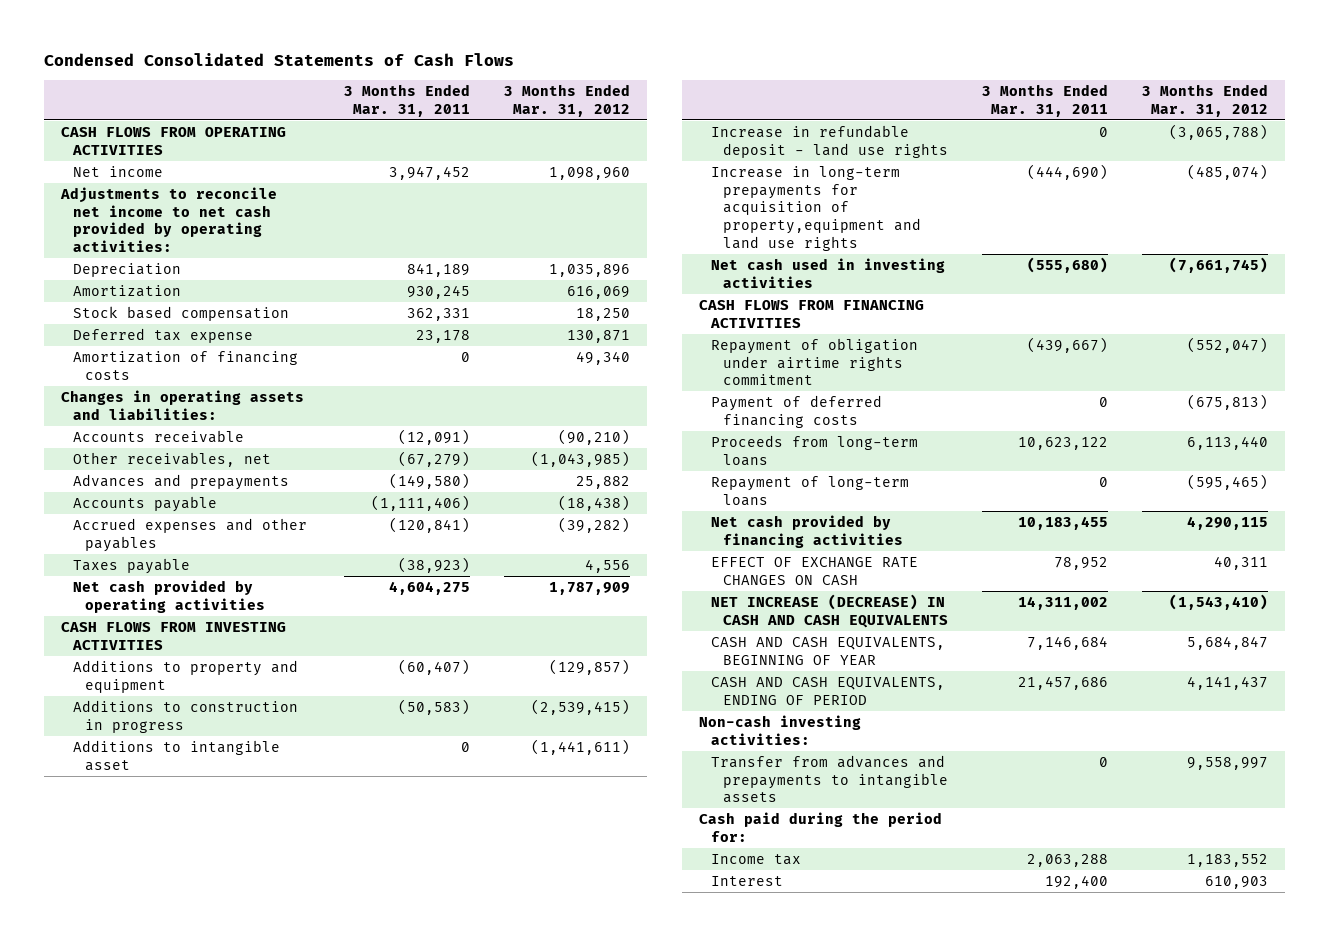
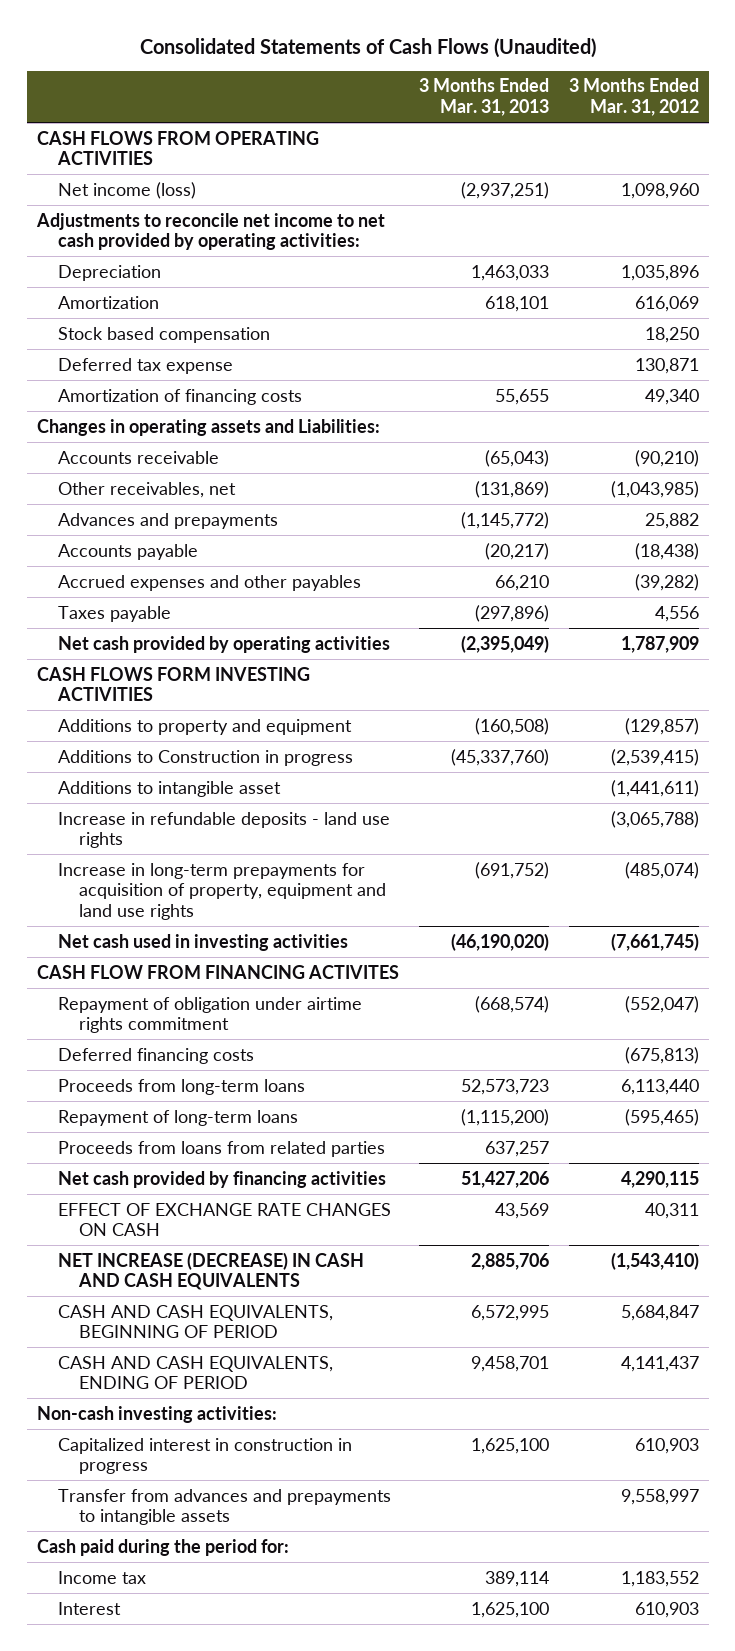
- Condensed Consolidated Statements of Cash Flows
+ Consolidated Statements of Cash Flows (Unaudited)
- | 3 Months Ended Mar. 31, 2011 | 3 Months Ended Mar. 31, 2012
+ | 3 Months Ended Mar. 31, 2013 | 3 Months Ended Mar. 31, 2012
- Net income | 3,947,452 | 1,098,960
+ Net income (loss) | (2,937,251) | 1,098,960
- Changes in operating assets and liabilities:
+ Changes in operating assets and Liabilities:
- CASH FLOWS FROM INVESTING ACTIVITIES
+ CASH FLOWS FORM INVESTING ACTIVITIES
- Additions to construction in progress | (50,583) | (2,539,415)
+ Additions to Construction in progress | (45,337,760) | (2,539,415)
- Increase in refundable deposit - land use rights | 0 | (3,065,788)
- Increase in long-term prepayments for acquisition of property,equipment and land use rights | (444,690) | (485,074)
+ Increase in refundable deposits - land use rights | | (3,065,788)
+ Increase in long-term prepayments for acquisition of property, equipment and land use rights | (691,752) | (485,074)
- CASH FLOWS FROM FINANCING ACTIVITIES
+ CASH FLOW FROM FINANCING ACTIVITES
- Payment of deferred financing costs | 0 | (675,813)
+ Deferred financing costs | | (675,813)
+ Proceeds from loans from related parties | 637,257 |
- CASH AND CASH EQUIVALENTS, BEGINNING OF YEAR | 7,146,684 | 5,684,847
+ CASH AND CASH EQUIVALENTS, BEGINNING OF PERIOD | 6,572,995 | 5,684,847
+ Capitalized interest in construction in progress | 1,625,100 | 610,903

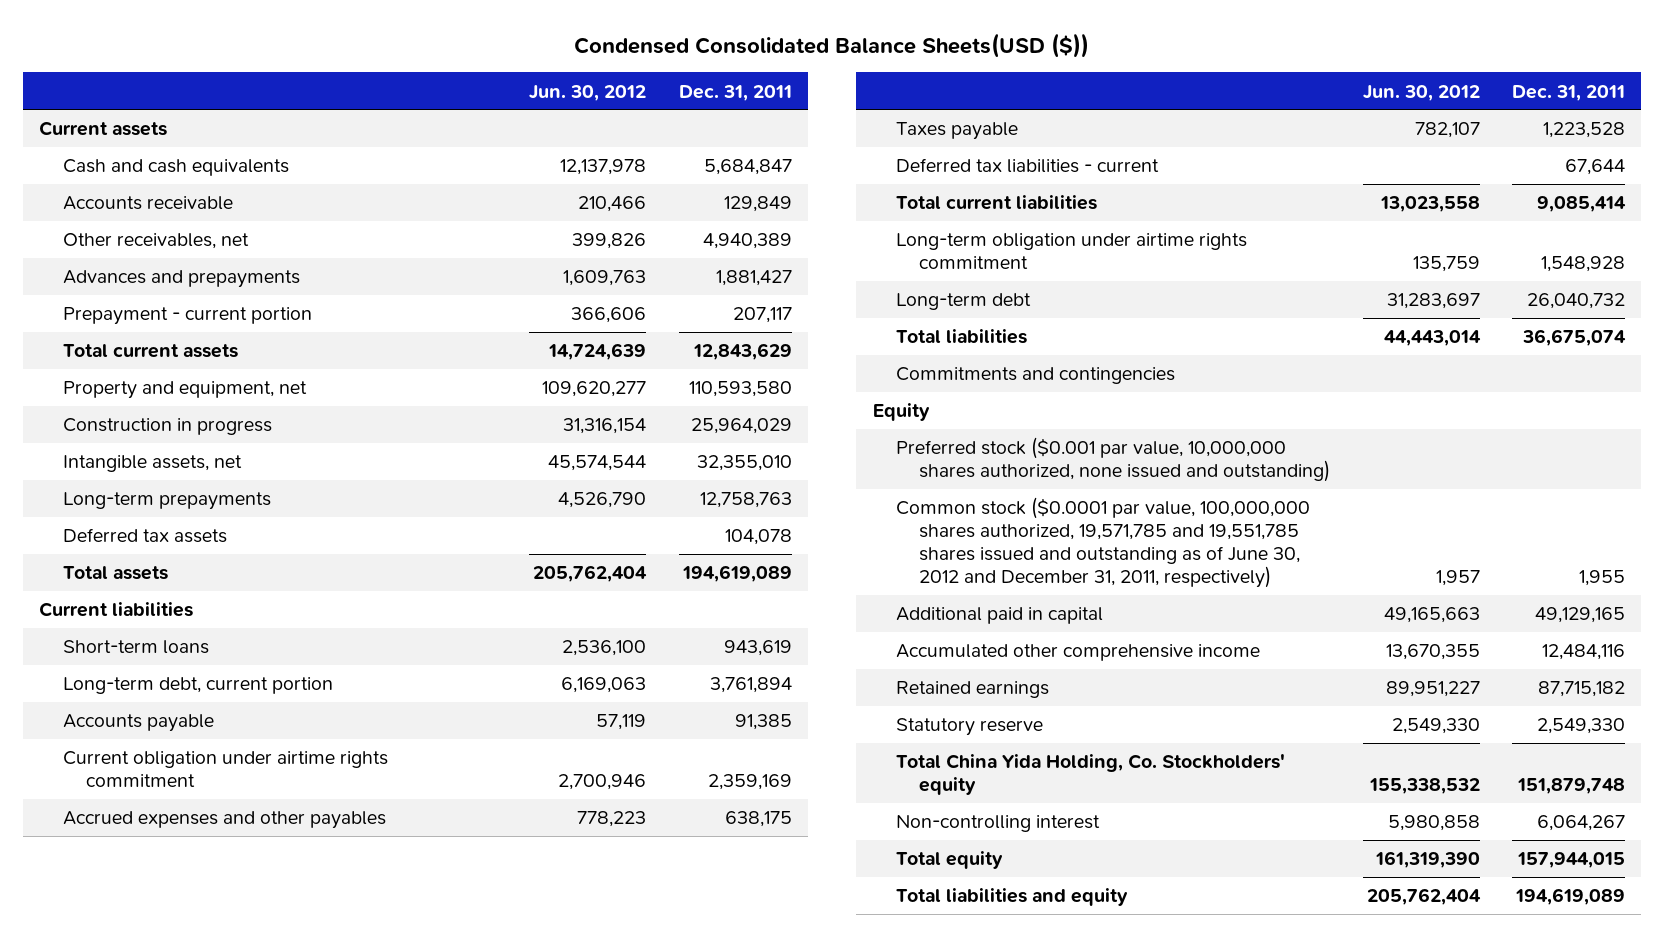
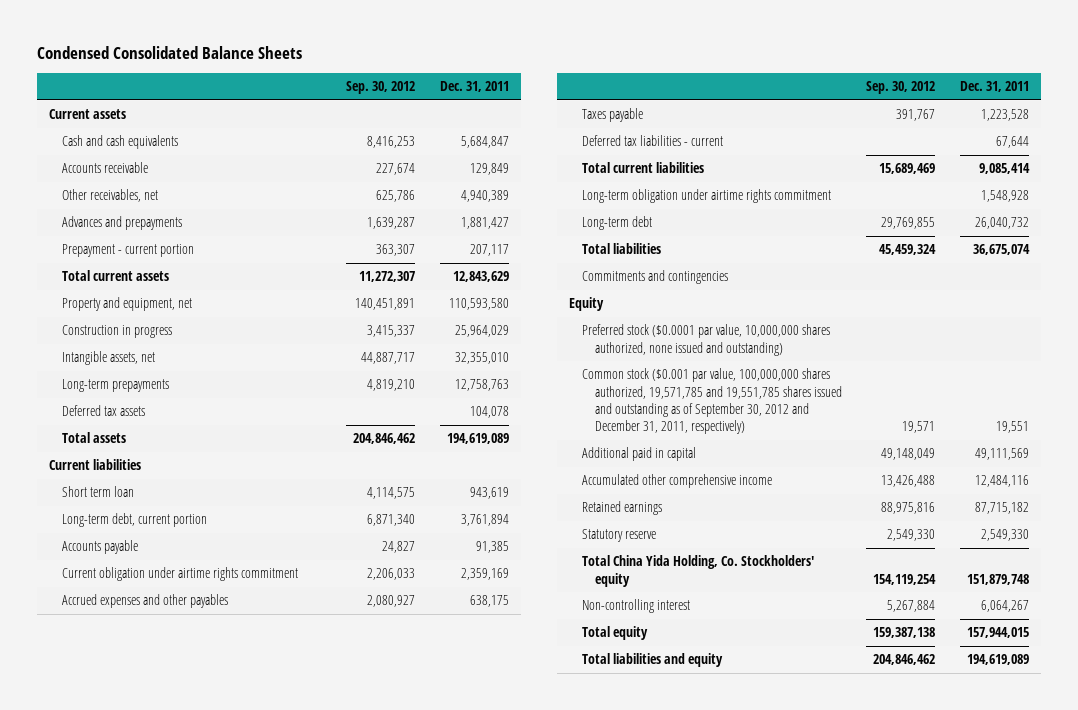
- Condensed Consolidated Balance Sheets(USD ($))
+ Condensed Consolidated Balance Sheets
- | Jun. 30, 2012 | Dec. 31, 2011
+ | Sep. 30, 2012 | Dec. 31, 2011
- Short-term loans | 2,536,100 | 943,619
+ Short term loan | 4,114,575 | 943,619
- Preferred stock ($0.001 par value, 10,000,000 shares authorized, none issued and outstanding)
- Common stock ($0.0001 par value, 100,000,000 shares authorized, 19,571,785 and 19,551,785 shares issued and outstanding as of June 30, 2012 and December 31, 2011, respectively) | 1,957 | 1,955
- Additional paid in capital | 49,165,663 | 49,129,165
+ Preferred stock ($0.0001 par value, 10,000,000 shares authorized, none issued and outstanding)
+ Common stock ($0.001 par value, 100,000,000 shares authorized, 19,571,785 and 19,551,785 shares issued and outstanding as of September 30, 2012 and December 31, 2011, respectively) | 19,571 | 19,551
+ Additional paid in capital | 49,148,049 | 49,111,569

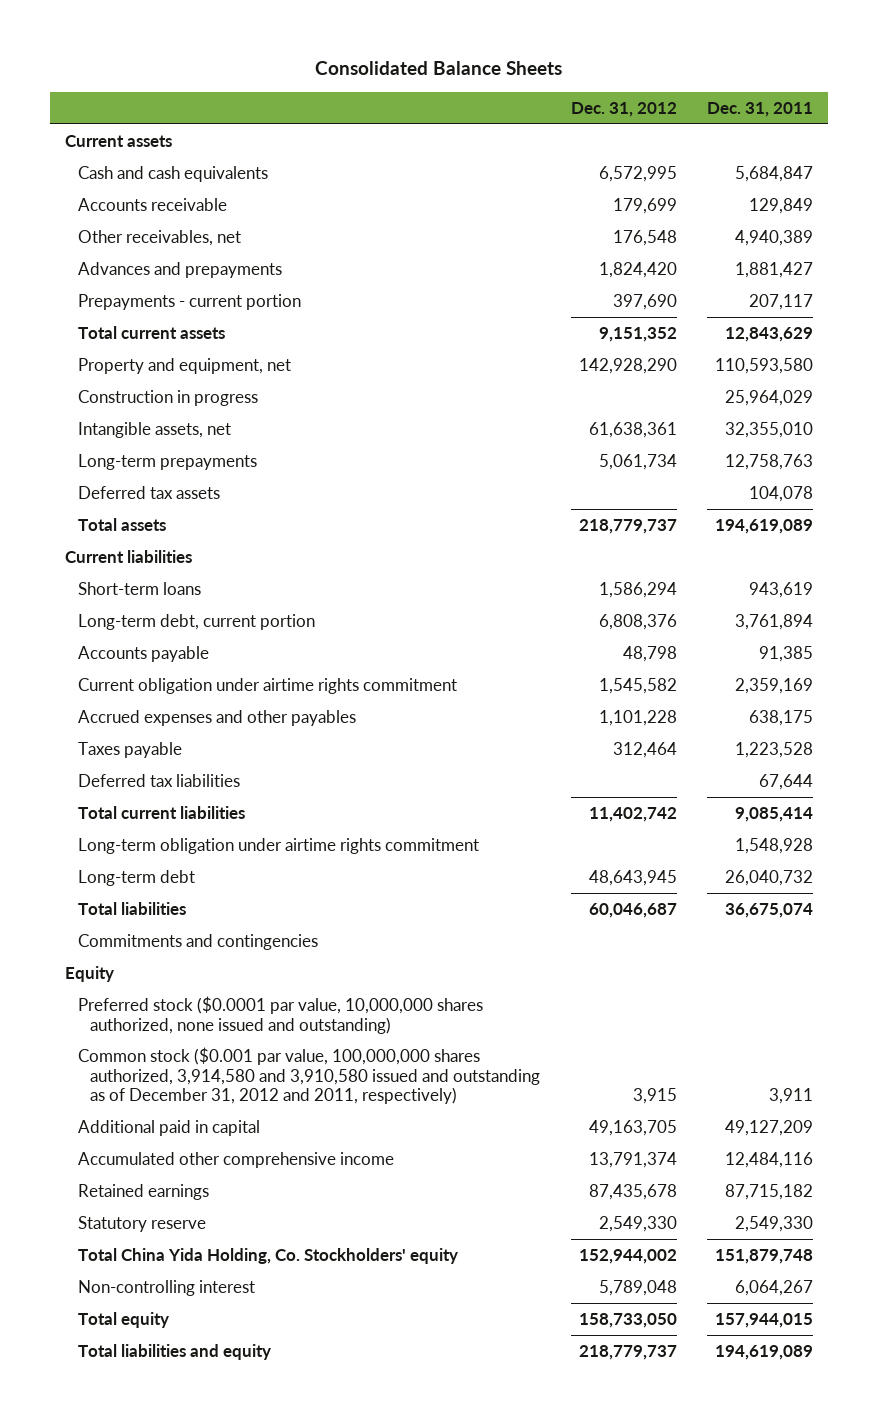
- Condensed Consolidated Balance Sheets
+ Consolidated Balance Sheets
- | Sep. 30, 2012 | Dec. 31, 2011
+ | Dec. 31, 2012 | Dec. 31, 2011
- Prepayment - current portion | 363,307 | 207,117
+ Prepayments - current portion | 397,690 | 207,117
- Short term loan | 4,114,575 | 943,619
+ Short-term loans | 1,586,294 | 943,619
- Deferred tax liabilities - current | | 67,644
+ Deferred tax liabilities | | 67,644
- Common stock ($0.001 par value, 100,000,000 shares authorized, 19,571,785 and 19,551,785 shares issued and outstanding as of September 30, 2012 and December 31, 2011, respectively) | 19,571 | 19,551
- Additional paid in capital | 49,148,049 | 49,111,569
+ Common stock ($0.001 par value, 100,000,000 shares authorized, 3,914,580 and 3,910,580 issued and outstanding as of December 31, 2012 and 2011, respectively) | 3,915 | 3,911
+ Additional paid in capital | 49,163,705 | 49,127,209

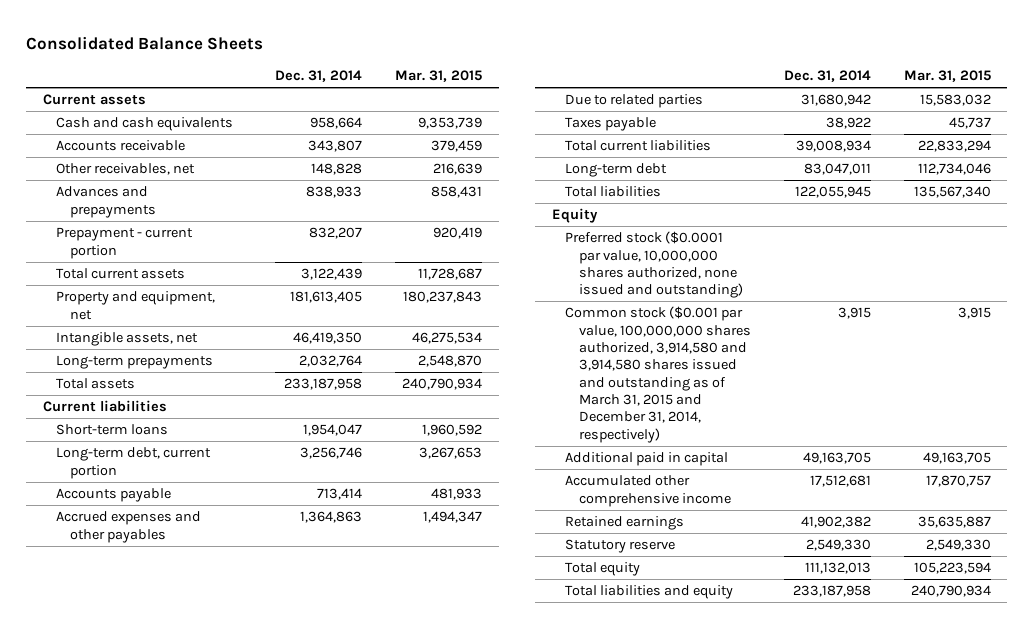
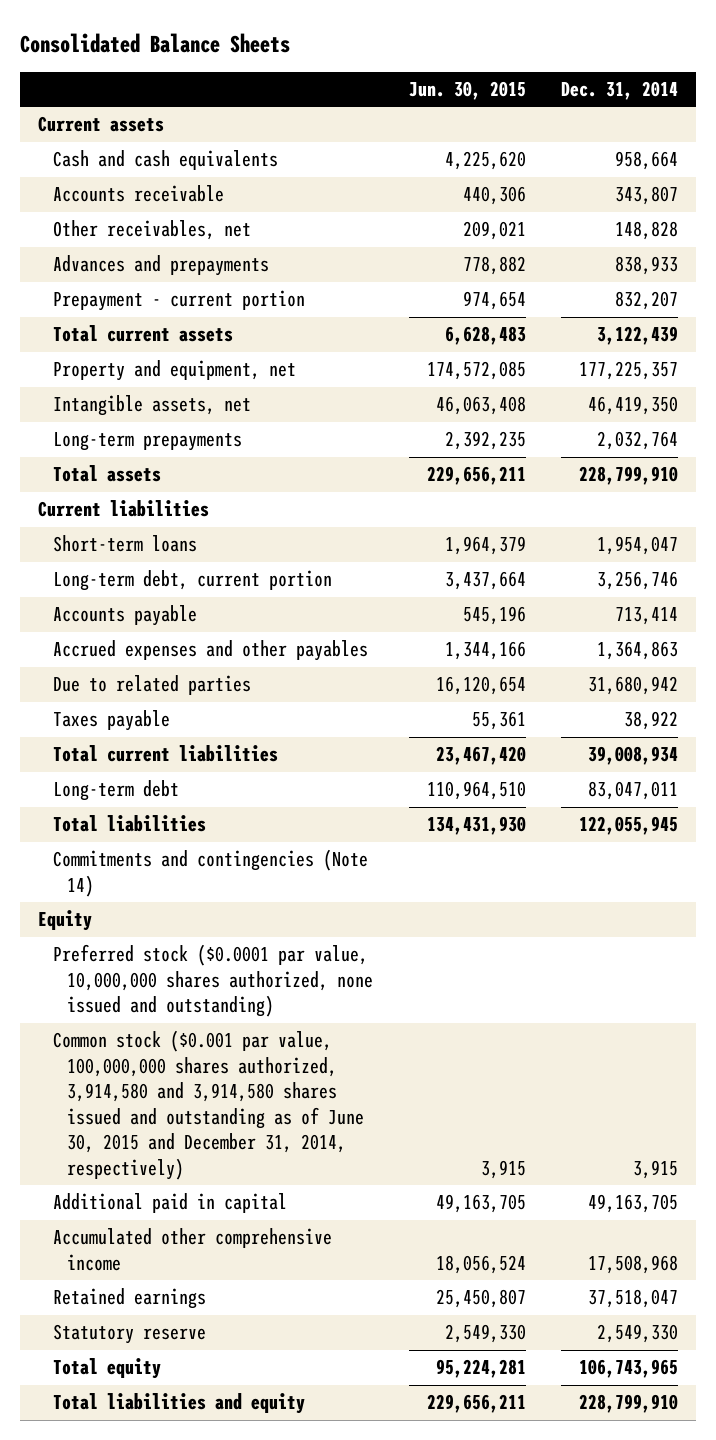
- | Dec. 31, 2014 | Mar. 31, 2015
+ | Jun. 30, 2015 | Dec. 31, 2014
- Property and equipment, net | 181,613,405 | 180,237,843
+ Property and equipment, net | 174,572,085 | 177,225,357
- Total assets | 233,187,958 | 240,790,934
+ Total assets | 229,656,211 | 228,799,910
+ Commitments and contingencies (Note 14)
- Common stock ($0.001 par value, 100,000,000 shares authorized, 3,914,580 and 3,914,580 shares issued and outstanding as of March 31, 2015 and December 31, 2014, respectively) | 3,915 | 3,915
+ Common stock ($0.001 par value, 100,000,000 shares authorized, 3,914,580 and 3,914,580 shares issued and outstanding as of June 30, 2015 and December 31, 2014, respectively) | 3,915 | 3,915
- Accumulated other comprehensive income | 17,512,681 | 17,870,757
- Retained earnings | 41,902,382 | 35,635,887
+ Accumulated other comprehensive income | 18,056,524 | 17,508,968
+ Retained earnings | 25,450,807 | 37,518,047
- Total equity | 111,132,013 | 105,223,594
- Total liabilities and equity | 233,187,958 | 240,790,934
+ Total equity | 95,224,281 | 106,743,965
+ Total liabilities and equity | 229,656,211 | 228,799,910

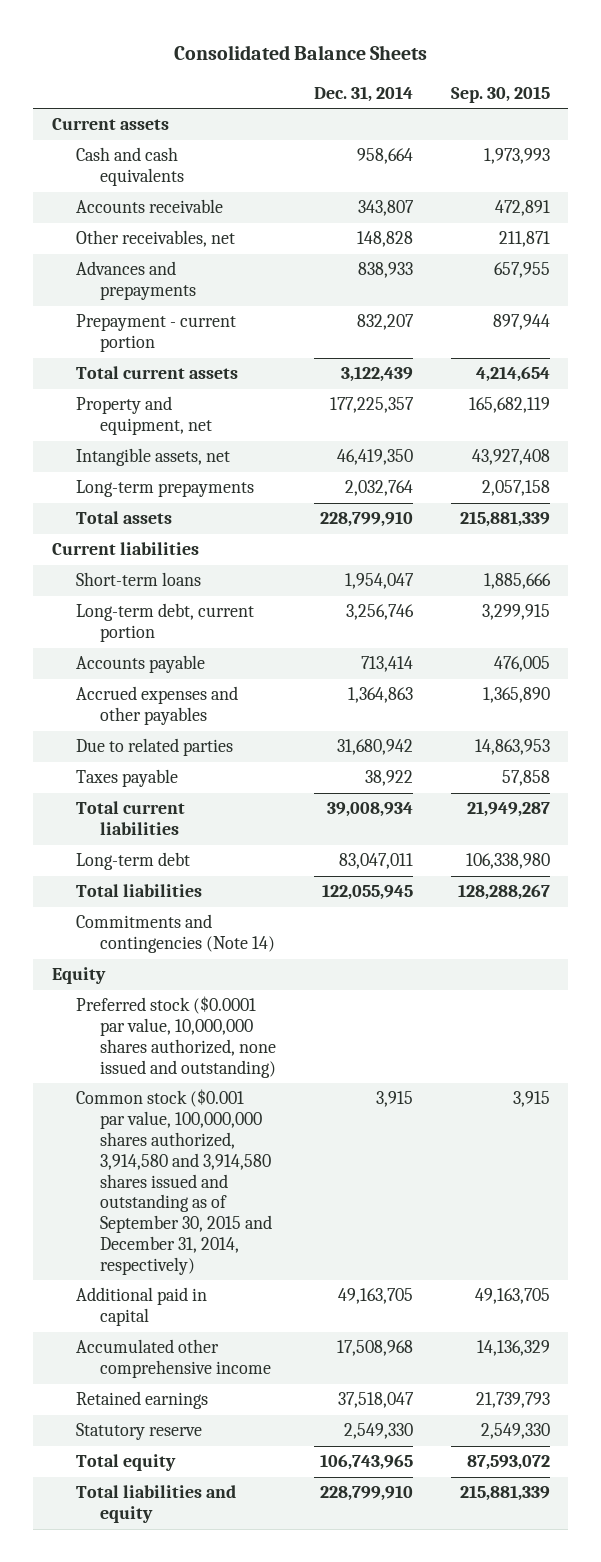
- | Jun. 30, 2015 | Dec. 31, 2014
+ | Dec. 31, 2014 | Sep. 30, 2015
- Common stock ($0.001 par value, 100,000,000 shares authorized, 3,914,580 and 3,914,580 shares issued and outstanding as of June 30, 2015 and December 31, 2014, respectively) | 3,915 | 3,915
+ Common stock ($0.001 par value, 100,000,000 shares authorized, 3,914,580 and 3,914,580 shares issued and outstanding as of September 30, 2015 and December 31, 2014, respectively) | 3,915 | 3,915

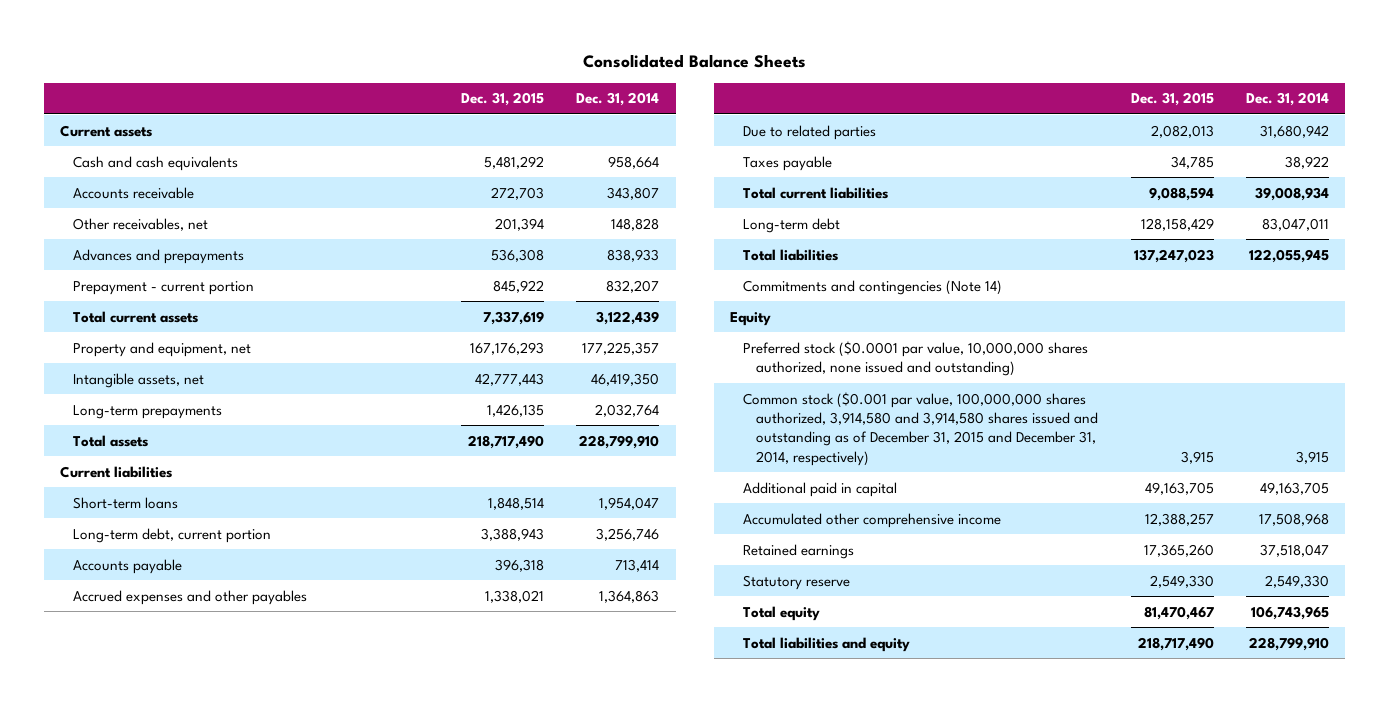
- | Dec. 31, 2014 | Sep. 30, 2015
+ | Dec. 31, 2015 | Dec. 31, 2014
- Common stock ($0.001 par value, 100,000,000 shares authorized, 3,914,580 and 3,914,580 shares issued and outstanding as of September 30, 2015 and December 31, 2014, respectively) | 3,915 | 3,915
+ Common stock ($0.001 par value, 100,000,000 shares authorized, 3,914,580 and 3,914,580 shares issued and outstanding as of December 31, 2015 and December 31, 2014, respectively) | 3,915 | 3,915

